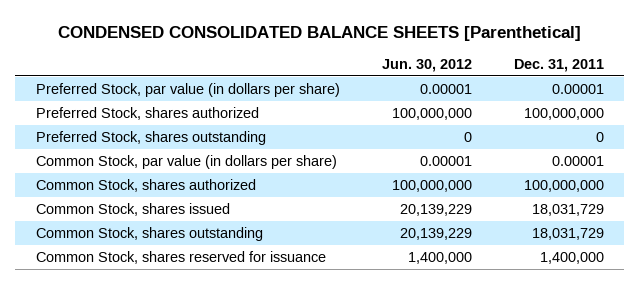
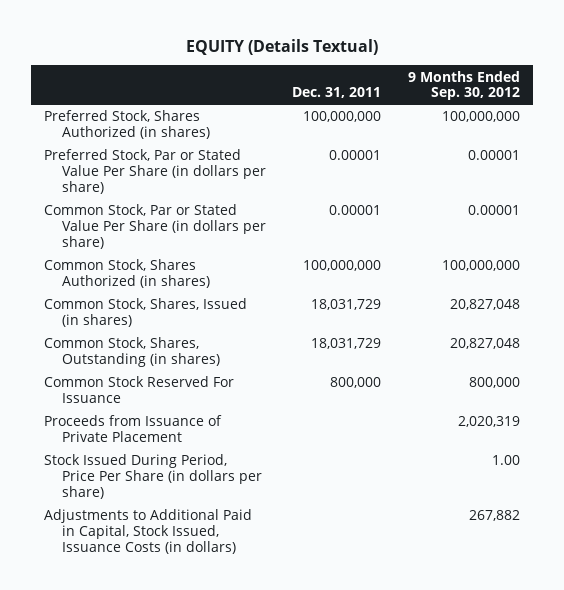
- CONDENSED CONSOLIDATED BALANCE SHEETS [Parenthetical]
+ EQUITY (Details Textual)
- | Jun. 30, 2012 | Dec. 31, 2011
+ | Dec. 31, 2011 | 9 Months Ended Sep. 30, 2012
- Preferred Stock, par value (in dollars per share) | 0.00001 | 0.00001
- Preferred Stock, shares authorized | 100,000,000 | 100,000,000
- Preferred Stock, shares outstanding | 0 | 0
- Common Stock, par value (in dollars per share) | 0.00001 | 0.00001
- Common Stock, shares authorized | 100,000,000 | 100,000,000
- Common Stock, shares issued | 20,139,229 | 18,031,729
- Common Stock, shares outstanding | 20,139,229 | 18,031,729
- Common Stock, shares reserved for issuance | 1,400,000 | 1,400,000
+ Preferred Stock, Shares Authorized (in shares) | 100,000,000 | 100,000,000
+ Preferred Stock, Par or Stated Value Per Share (in dollars per share) | 0.00001 | 0.00001
+ Common Stock, Par or Stated Value Per Share (in dollars per share) | 0.00001 | 0.00001
+ Common Stock, Shares Authorized (in shares) | 100,000,000 | 100,000,000
+ Common Stock, Shares, Issued (in shares) | 18,031,729 | 20,827,048
+ Common Stock, Shares, Outstanding (in shares) | 18,031,729 | 20,827,048
+ Common Stock Reserved For Issuance | 800,000 | 800,000
+ Proceeds from Issuance of Private Placement | | 2,020,319
+ Stock Issued During Period, Price Per Share (in dollars per share) | | 1.00
+ Adjustments to Additional Paid in Capital, Stock Issued, Issuance Costs (in dollars) | | 267,882

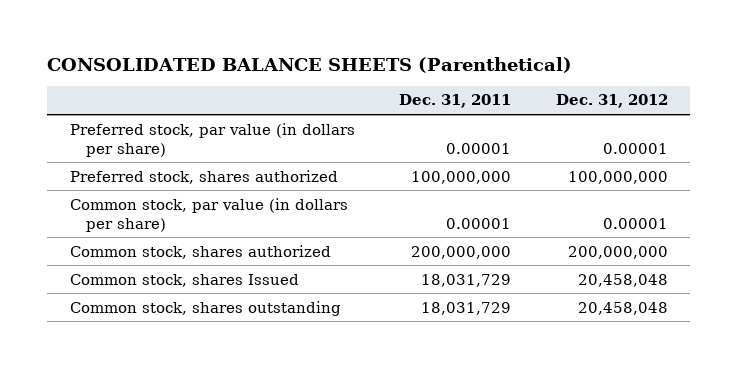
- EQUITY (Details Textual)
+ CONSOLIDATED BALANCE SHEETS (Parenthetical)
- | Dec. 31, 2011 | 9 Months Ended Sep. 30, 2012
+ | Dec. 31, 2011 | Dec. 31, 2012
- Preferred Stock, Shares Authorized (in shares) | 100,000,000 | 100,000,000
- Preferred Stock, Par or Stated Value Per Share (in dollars per share) | 0.00001 | 0.00001
- Common Stock, Par or Stated Value Per Share (in dollars per share) | 0.00001 | 0.00001
- Common Stock, Shares Authorized (in shares) | 100,000,000 | 100,000,000
- Common Stock, Shares, Issued (in shares) | 18,031,729 | 20,827,048
- Common Stock, Shares, Outstanding (in shares) | 18,031,729 | 20,827,048
- Common Stock Reserved For Issuance | 800,000 | 800,000
- Proceeds from Issuance of Private Placement | | 2,020,319
- Stock Issued During Period, Price Per Share (in dollars per share) | | 1.00
- Adjustments to Additional Paid in Capital, Stock Issued, Issuance Costs (in dollars) | | 267,882
+ Preferred stock, par value (in dollars per share) | 0.00001 | 0.00001
+ Preferred stock, shares authorized | 100,000,000 | 100,000,000
+ Common stock, par value (in dollars per share) | 0.00001 | 0.00001
+ Common stock, shares authorized | 200,000,000 | 200,000,000
+ Common stock, shares Issued | 18,031,729 | 20,458,048
+ Common stock, shares outstanding | 18,031,729 | 20,458,048

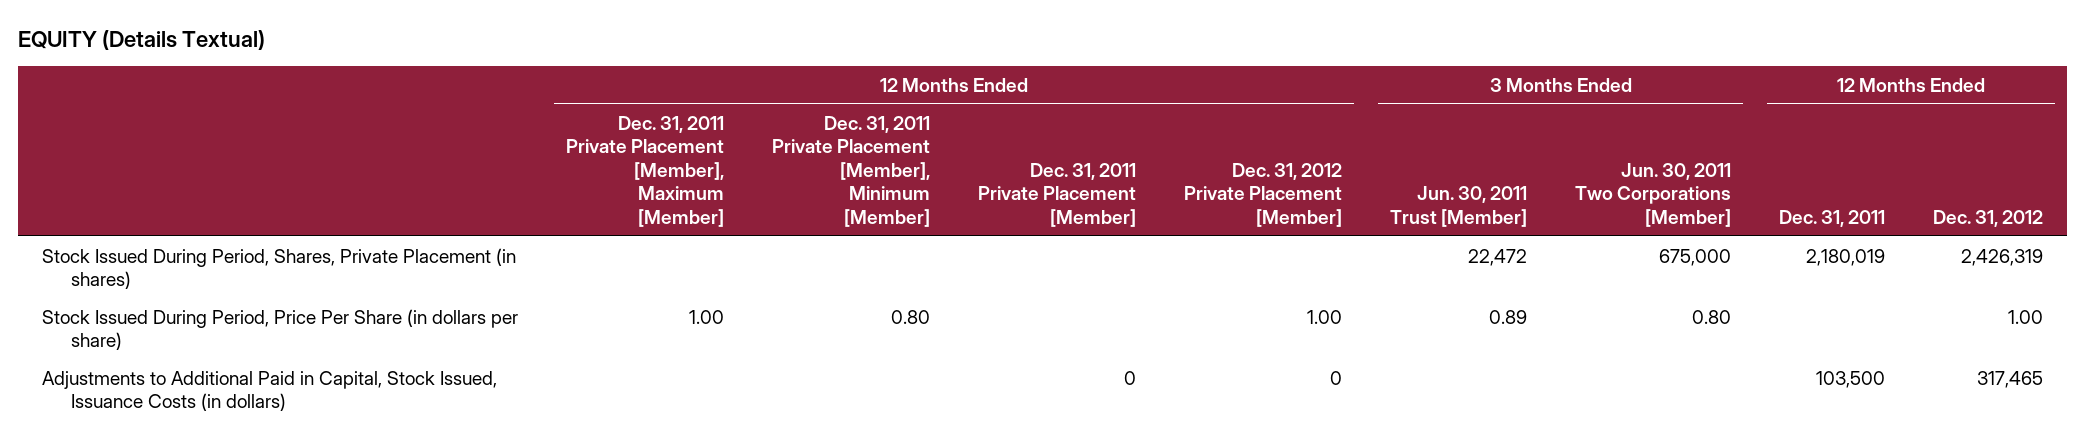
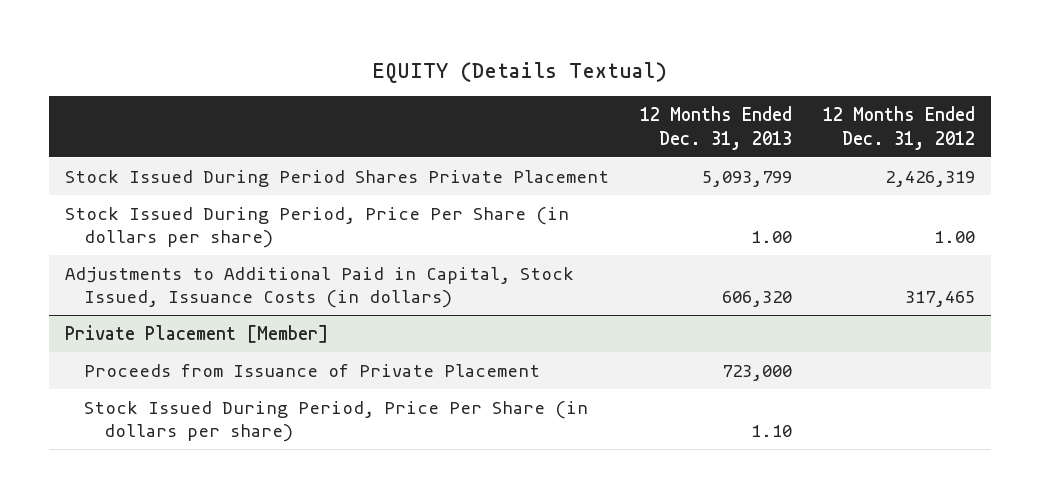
- | 12 Months Ended Dec. 31, 2011 Private Placement [Member], Maximum [Member] | 12 Months Ended Dec. 31, 2011 Private Placement [Member], Minimum [Member] | 12 Months Ended Dec. 31, 2011 Private Placement [Member] | 12 Months Ended Dec. 31, 2012 Private Placement [Member] | 3 Months Ended Jun. 30, 2011 Trust [Member] | 3 Months Ended Jun. 30, 2011 Two Corporations [Member] | 12 Months Ended Dec. 31, 2011 | 12 Months Ended Dec. 31, 2012
+ | 12 Months Ended Dec. 31, 2013 | 12 Months Ended Dec. 31, 2012
- Stock Issued During Period, Shares, Private Placement (in shares) | | | | | 22,472 | 675,000 | 2,180,019 | 2,426,319
+ Stock Issued During Period Shares Private Placement | 5,093,799 | 2,426,319
+ Private Placement [Member]
+ Proceeds from Issuance of Private Placement | 723,000 |
+ Stock Issued During Period, Price Per Share (in dollars per share) | 1.10 |

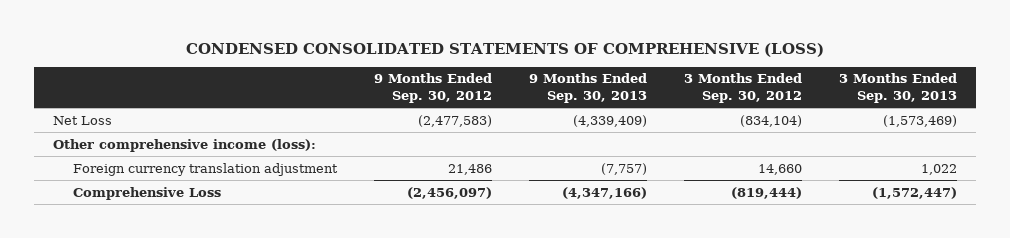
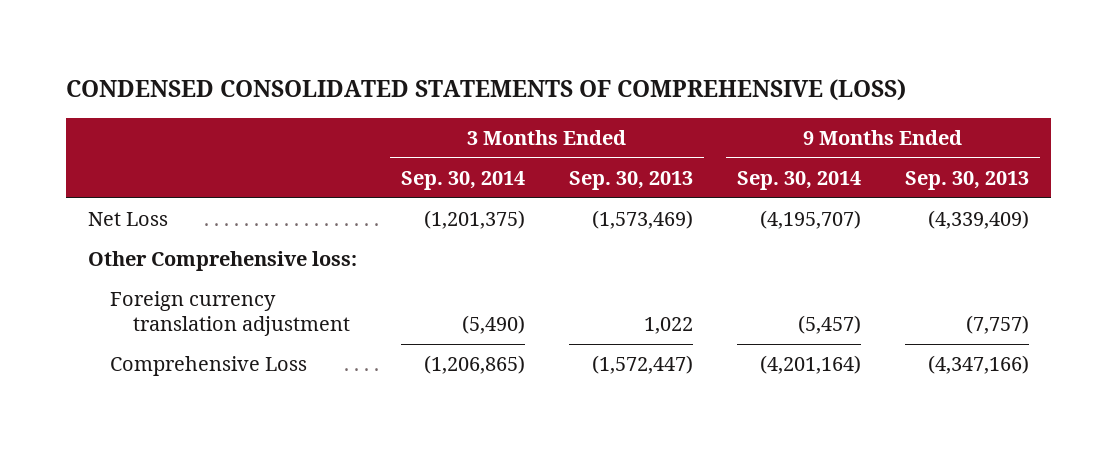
- | 9 Months Ended Sep. 30, 2012 | 9 Months Ended Sep. 30, 2013 | 3 Months Ended Sep. 30, 2012 | 3 Months Ended Sep. 30, 2013
+ | 3 Months Ended Sep. 30, 2014 | 3 Months Ended Sep. 30, 2013 | 9 Months Ended Sep. 30, 2014 | 9 Months Ended Sep. 30, 2013
- Other comprehensive income (loss):
+ Other Comprehensive loss:

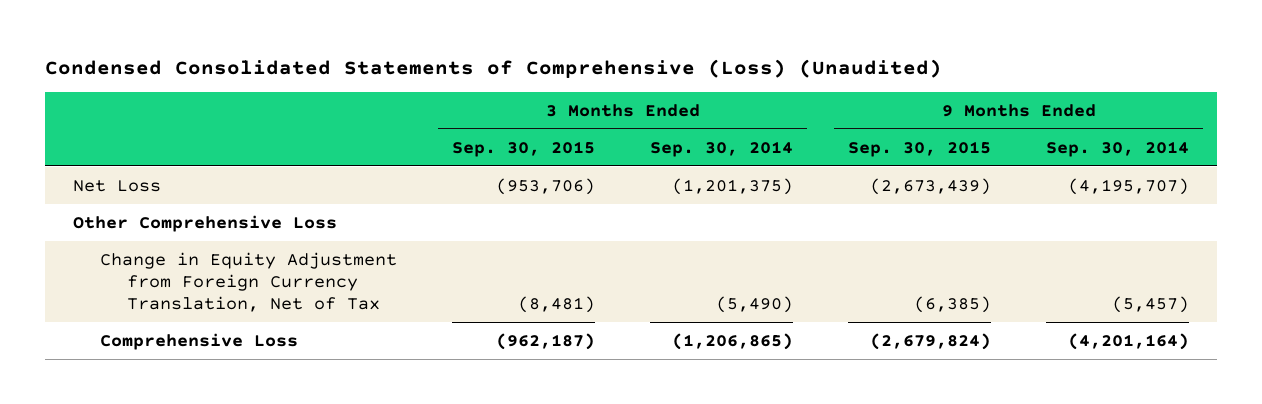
- CONDENSED CONSOLIDATED STATEMENTS OF COMPREHENSIVE (LOSS)
+ Condensed Consolidated Statements of Comprehensive (Loss) (Unaudited)
- | 3 Months Ended Sep. 30, 2014 | 3 Months Ended Sep. 30, 2013 | 9 Months Ended Sep. 30, 2014 | 9 Months Ended Sep. 30, 2013
+ | 3 Months Ended Sep. 30, 2015 | 3 Months Ended Sep. 30, 2014 | 9 Months Ended Sep. 30, 2015 | 9 Months Ended Sep. 30, 2014
- Other Comprehensive loss:
- Foreign currency translation adjustment | (5,490) | 1,022 | (5,457) | (7,757)
+ Other Comprehensive Loss
+ Change in Equity Adjustment from Foreign Currency Translation, Net of Tax | (8,481) | (5,490) | (6,385) | (5,457)

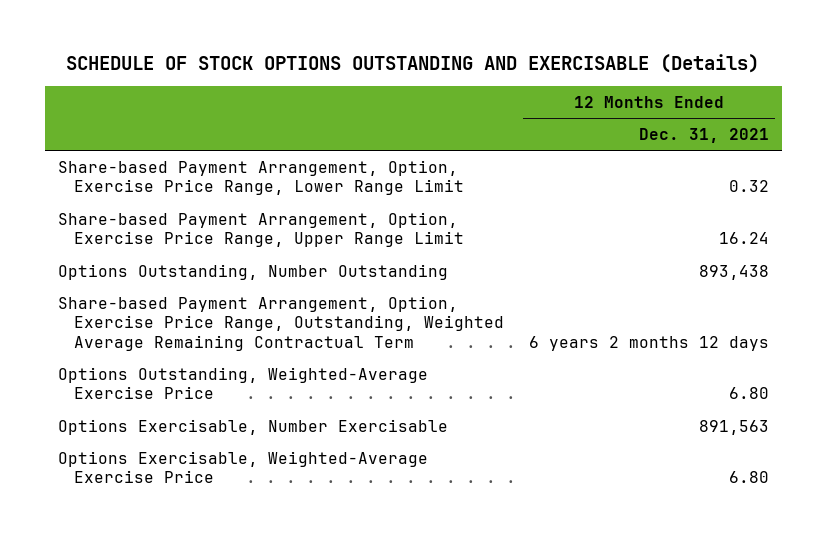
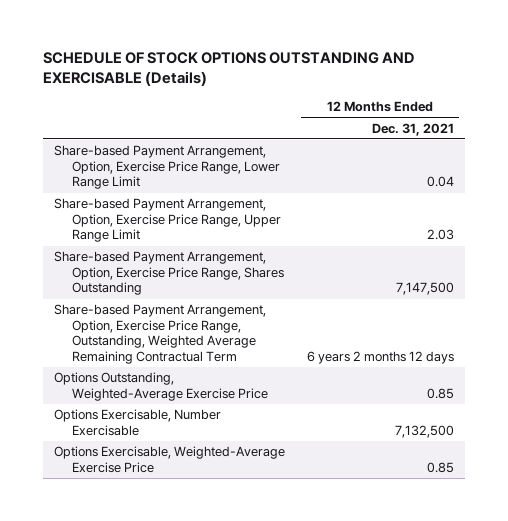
- Share-based Payment Arrangement, Option, Exercise Price Range, Lower Range Limit | 0.32
- Share-based Payment Arrangement, Option, Exercise Price Range, Upper Range Limit | 16.24
- Options Outstanding, Number Outstanding | 893,438
+ Share-based Payment Arrangement, Option, Exercise Price Range, Lower Range Limit | 0.04
+ Share-based Payment Arrangement, Option, Exercise Price Range, Upper Range Limit | 2.03
+ Share-based Payment Arrangement, Option, Exercise Price Range, Shares Outstanding | 7,147,500
- Options Outstanding, Weighted-Average Exercise Price | 6.80
- Options Exercisable, Number Exercisable | 891,563
- Options Exercisable, Weighted-Average Exercise Price | 6.80
+ Options Outstanding, Weighted-Average Exercise Price | 0.85
+ Options Exercisable, Number Exercisable | 7,132,500
+ Options Exercisable, Weighted-Average Exercise Price | 0.85

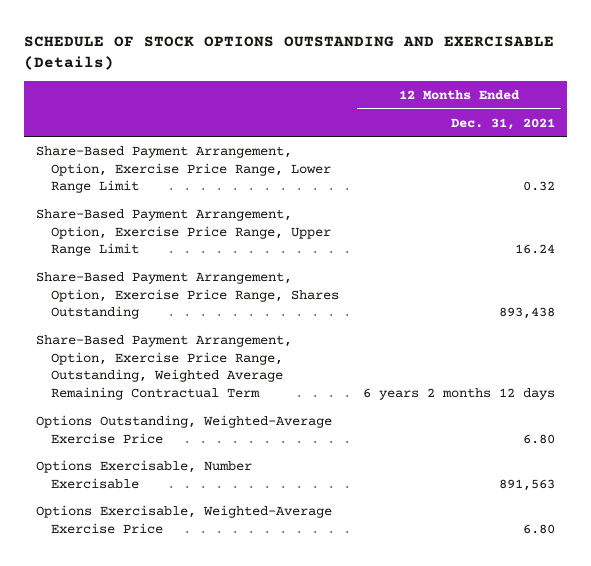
- Share-based Payment Arrangement, Option, Exercise Price Range, Lower Range Limit | 0.04
- Share-based Payment Arrangement, Option, Exercise Price Range, Upper Range Limit | 2.03
- Share-based Payment Arrangement, Option, Exercise Price Range, Shares Outstanding | 7,147,500
- Share-based Payment Arrangement, Option, Exercise Price Range, Outstanding, Weighted Average Remaining Contractual Term | 6 years 2 months 12 days
- Options Outstanding, Weighted-Average Exercise Price | 0.85
- Options Exercisable, Number Exercisable | 7,132,500
- Options Exercisable, Weighted-Average Exercise Price | 0.85
+ Share-Based Payment Arrangement, Option, Exercise Price Range, Lower Range Limit | 0.32
+ Share-Based Payment Arrangement, Option, Exercise Price Range, Upper Range Limit | 16.24
+ Share-Based Payment Arrangement, Option, Exercise Price Range, Shares Outstanding | 893,438
+ Share-Based Payment Arrangement, Option, Exercise Price Range, Outstanding, Weighted Average Remaining Contractual Term | 6 years 2 months 12 days
+ Options Outstanding, Weighted-Average Exercise Price | 6.80
+ Options Exercisable, Number Exercisable | 891,563
+ Options Exercisable, Weighted-Average Exercise Price | 6.80

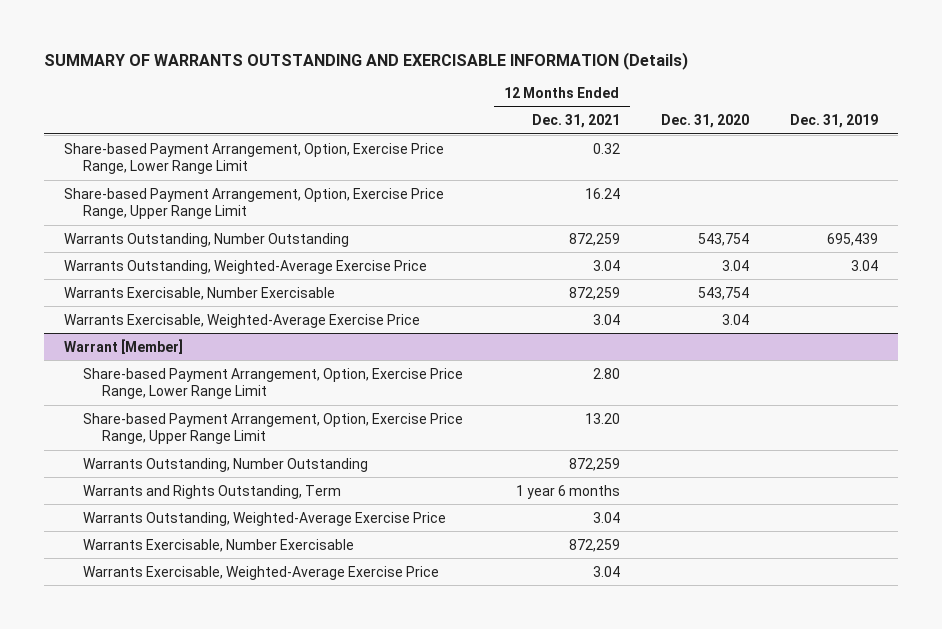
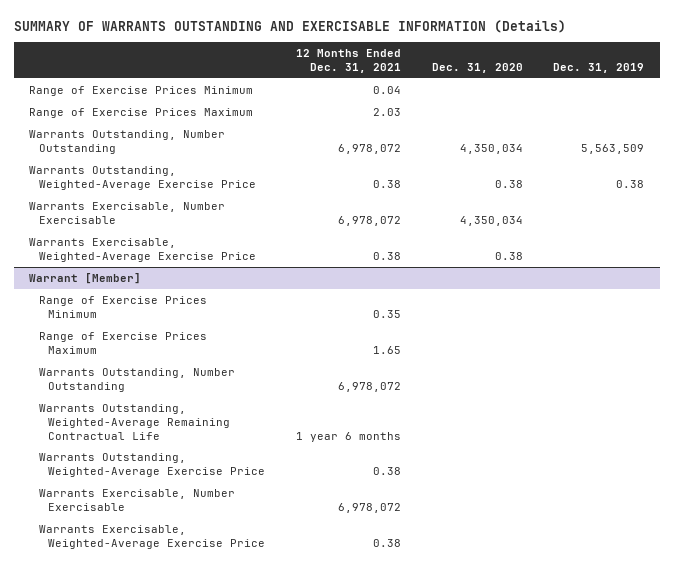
- Share-based Payment Arrangement, Option, Exercise Price Range, Lower Range Limit | 0.32 | |
- Share-based Payment Arrangement, Option, Exercise Price Range, Upper Range Limit | 16.24 | |
- Warrants Outstanding, Number Outstanding | 872,259 | 543,754 | 695,439
- Warrants Outstanding, Weighted-Average Exercise Price | 3.04 | 3.04 | 3.04
- Warrants Exercisable, Number Exercisable | 872,259 | 543,754 |
- Warrants Exercisable, Weighted-Average Exercise Price | 3.04 | 3.04 |
+ Range of Exercise Prices Minimum | 0.04 | |
+ Range of Exercise Prices Maximum | 2.03 | |
+ Warrants Outstanding, Number Outstanding | 6,978,072 | 4,350,034 | 5,563,509
+ Warrants Outstanding, Weighted-Average Exercise Price | 0.38 | 0.38 | 0.38
+ Warrants Exercisable, Number Exercisable | 6,978,072 | 4,350,034 |
+ Warrants Exercisable, Weighted-Average Exercise Price | 0.38 | 0.38 |
@ Warrant [Member]
- Share-based Payment Arrangement, Option, Exercise Price Range, Lower Range Limit | 2.80 | |
- Share-based Payment Arrangement, Option, Exercise Price Range, Upper Range Limit | 13.20 | |
- Warrants Outstanding, Number Outstanding | 872,259 | |
- Warrants and Rights Outstanding, Term | 1 year 6 months | |
- Warrants Outstanding, Weighted-Average Exercise Price | 3.04 | |
- Warrants Exercisable, Number Exercisable | 872,259 | |
- Warrants Exercisable, Weighted-Average Exercise Price | 3.04 | |
+ Range of Exercise Prices Minimum | 0.35 | |
+ Range of Exercise Prices Maximum | 1.65 | |
+ Warrants Outstanding, Number Outstanding | 6,978,072 | |
+ Warrants Outstanding, Weighted-Average Remaining Contractual Life | 1 year 6 months | |
+ Warrants Outstanding, Weighted-Average Exercise Price | 0.38 | |
+ Warrants Exercisable, Number Exercisable | 6,978,072 | |
+ Warrants Exercisable, Weighted-Average Exercise Price | 0.38 | |

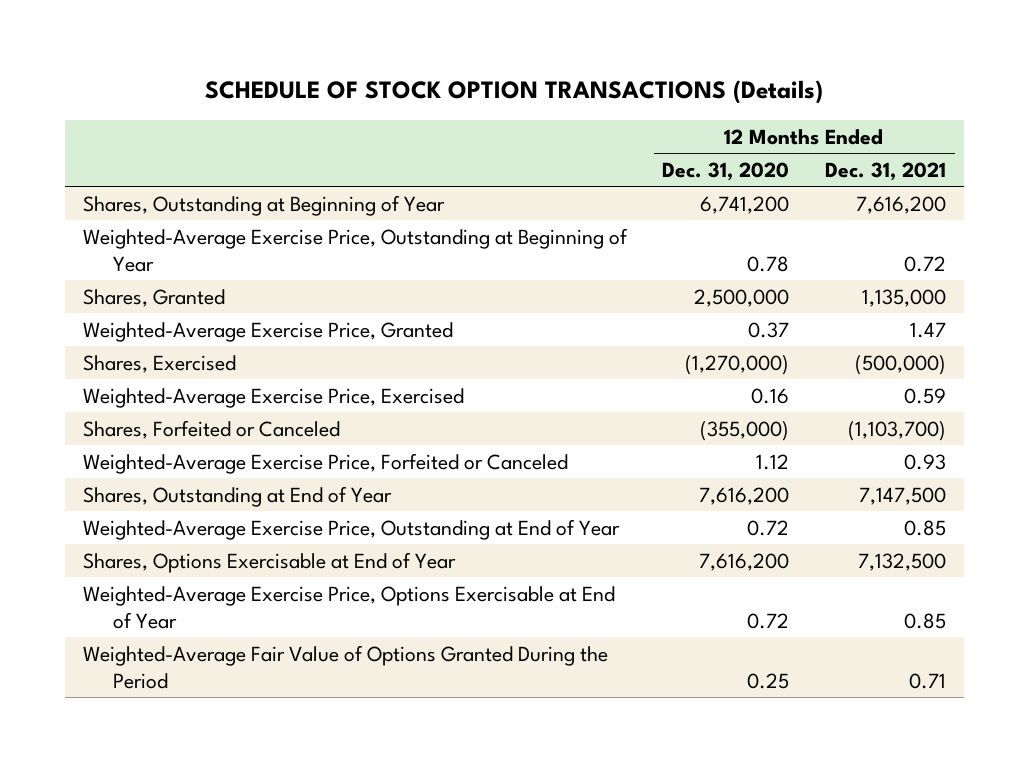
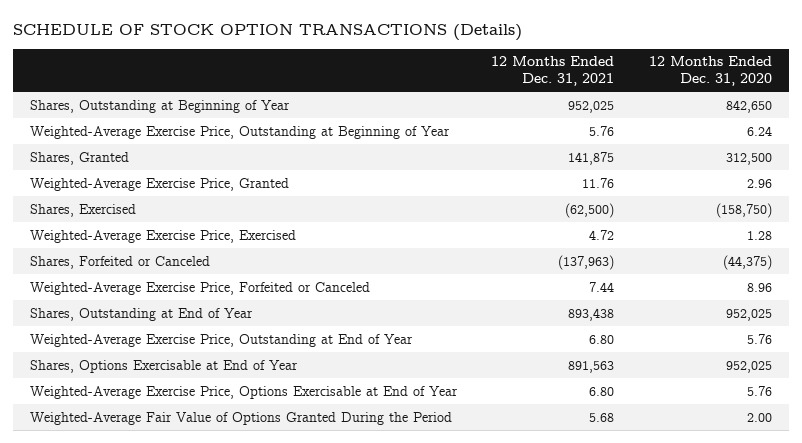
- | 12 Months Ended Dec. 31, 2020 | 12 Months Ended Dec. 31, 2021
+ | 12 Months Ended Dec. 31, 2021 | 12 Months Ended Dec. 31, 2020
- Shares, Outstanding at Beginning of Year | 6,741,200 | 7,616,200
- Weighted-Average Exercise Price, Outstanding at Beginning of Year | 0.78 | 0.72
- Shares, Granted | 2,500,000 | 1,135,000
- Weighted-Average Exercise Price, Granted | 0.37 | 1.47
- Shares, Exercised | (1,270,000) | (500,000)
- Weighted-Average Exercise Price, Exercised | 0.16 | 0.59
- Shares, Forfeited or Canceled | (355,000) | (1,103,700)
- Weighted-Average Exercise Price, Forfeited or Canceled | 1.12 | 0.93
- Shares, Outstanding at End of Year | 7,616,200 | 7,147,500
- Weighted-Average Exercise Price, Outstanding at End of Year | 0.72 | 0.85
- Shares, Options Exercisable at End of Year | 7,616,200 | 7,132,500
- Weighted-Average Exercise Price, Options Exercisable at End of Year | 0.72 | 0.85
- Weighted-Average Fair Value of Options Granted During the Period | 0.25 | 0.71
+ Shares, Outstanding at Beginning of Year | 952,025 | 842,650
+ Weighted-Average Exercise Price, Outstanding at Beginning of Year | 5.76 | 6.24
+ Shares, Granted | 141,875 | 312,500
+ Weighted-Average Exercise Price, Granted | 11.76 | 2.96
+ Shares, Exercised | (62,500) | (158,750)
+ Weighted-Average Exercise Price, Exercised | 4.72 | 1.28
+ Shares, Forfeited or Canceled | (137,963) | (44,375)
+ Weighted-Average Exercise Price, Forfeited or Canceled | 7.44 | 8.96
+ Shares, Outstanding at End of Year | 893,438 | 952,025
+ Weighted-Average Exercise Price, Outstanding at End of Year | 6.80 | 5.76
+ Shares, Options Exercisable at End of Year | 891,563 | 952,025
+ Weighted-Average Exercise Price, Options Exercisable at End of Year | 6.80 | 5.76
+ Weighted-Average Fair Value of Options Granted During the Period | 5.68 | 2.00

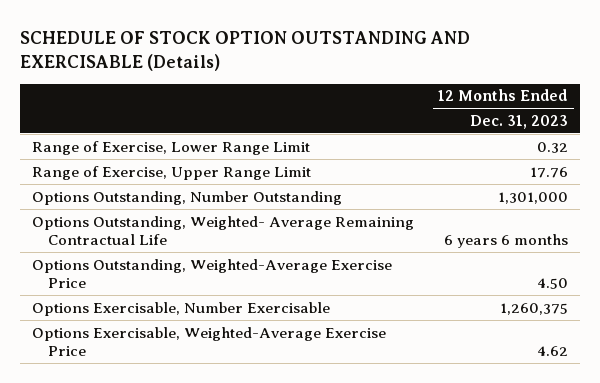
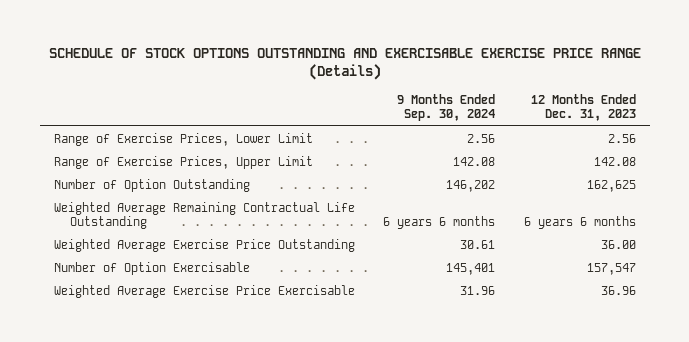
- SCHEDULE OF STOCK OPTION OUTSTANDING AND EXERCISABLE (Details)
+ SCHEDULE OF STOCK OPTIONS OUTSTANDING AND EXERCISABLE EXERCISE PRICE RANGE (Details)
- | 12 Months Ended Dec. 31, 2023
+ | 9 Months Ended Sep. 30, 2024 | 12 Months Ended Dec. 31, 2023
- Range of Exercise, Lower Range Limit | 0.32
- Range of Exercise, Upper Range Limit | 17.76
- Options Outstanding, Number Outstanding | 1,301,000
- Options Outstanding, Weighted- Average Remaining Contractual Life | 6 years 6 months
- Options Outstanding, Weighted-Average Exercise Price | 4.50
- Options Exercisable, Number Exercisable | 1,260,375
- Options Exercisable, Weighted-Average Exercise Price | 4.62
+ Range of Exercise Prices, Lower Limit | 2.56 | 2.56
+ Range of Exercise Prices, Upper Limit | 142.08 | 142.08
+ Number of Option Outstanding | 146,202 | 162,625
+ Weighted Average Remaining Contractual Life Outstanding | 6 years 6 months | 6 years 6 months
+ Weighted Average Exercise Price Outstanding | 30.61 | 36.00
+ Number of Option Exercisable | 145,401 | 157,547
+ Weighted Average Exercise Price Exercisable | 31.96 | 36.96

